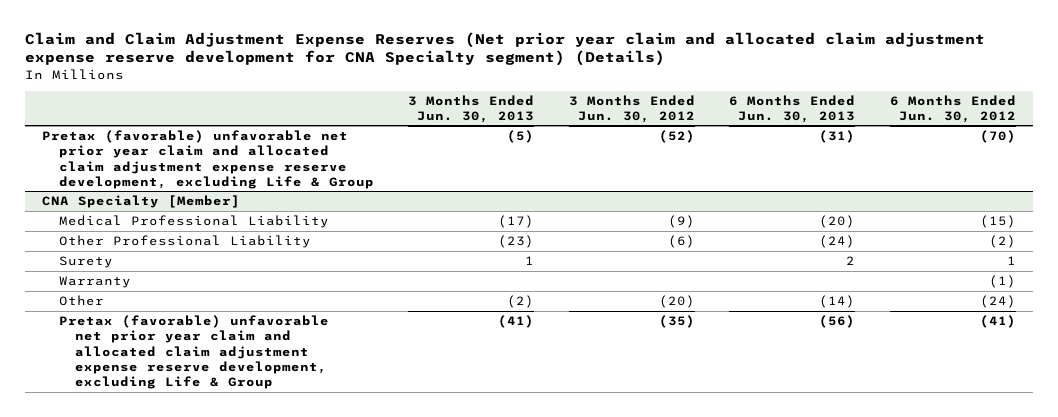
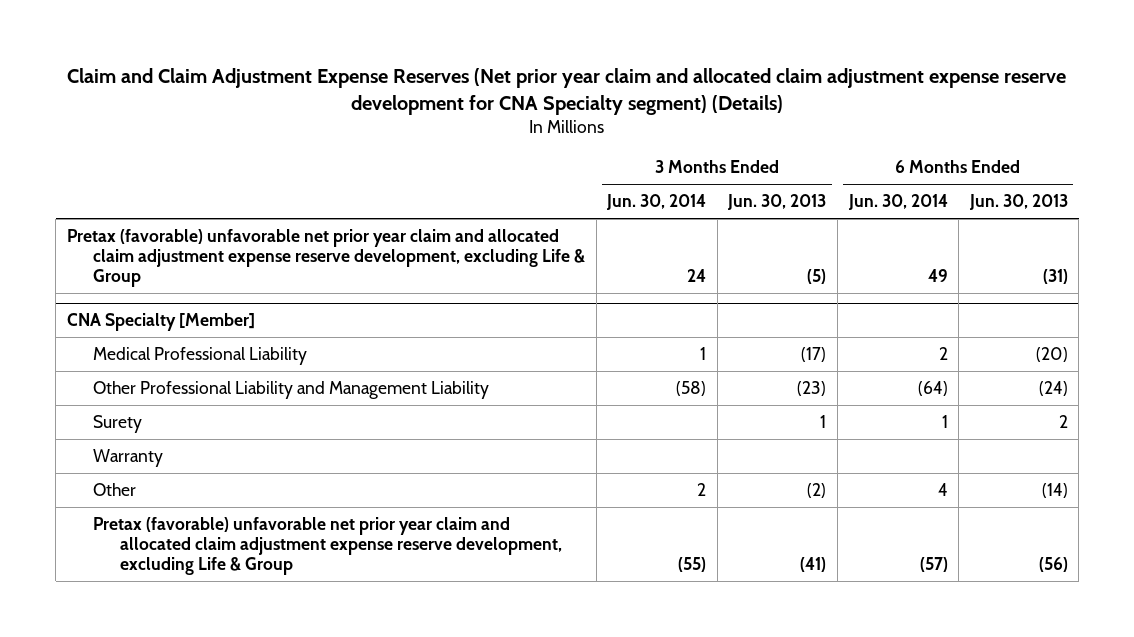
- | 3 Months Ended Jun. 30, 2013 | 3 Months Ended Jun. 30, 2012 | 6 Months Ended Jun. 30, 2013 | 6 Months Ended Jun. 30, 2012
+ | 3 Months Ended Jun. 30, 2014 | 3 Months Ended Jun. 30, 2013 | 6 Months Ended Jun. 30, 2014 | 6 Months Ended Jun. 30, 2013
@ CNA Specialty [Member]
- Other Professional Liability | (23) | (6) | (24) | (2)
+ Other Professional Liability and Management Liability | (58) | (23) | (64) | (24)

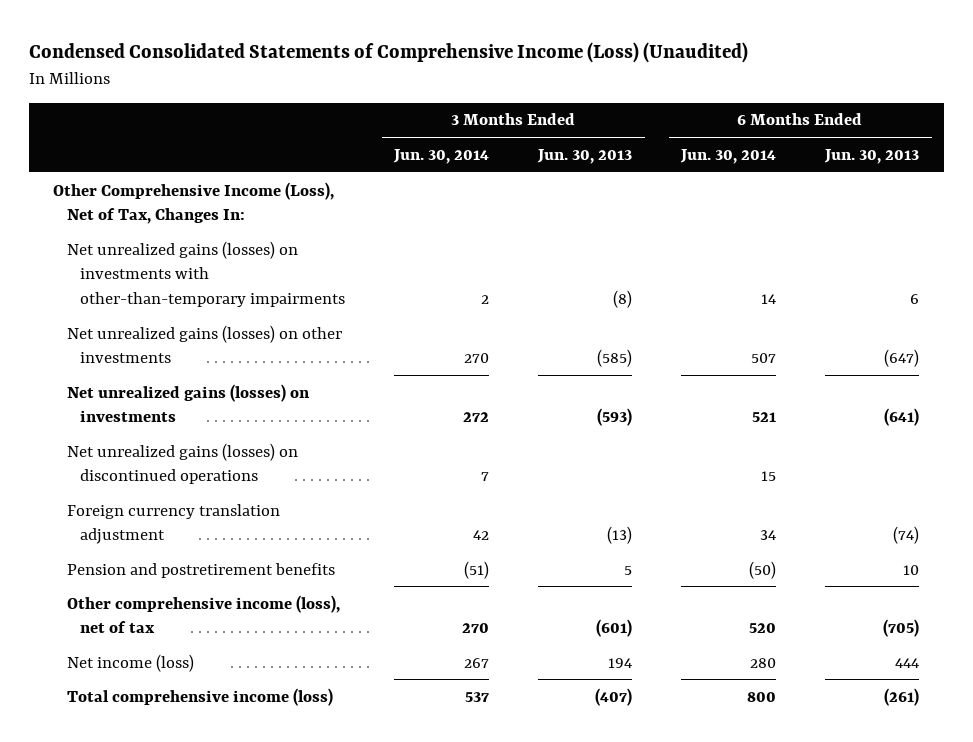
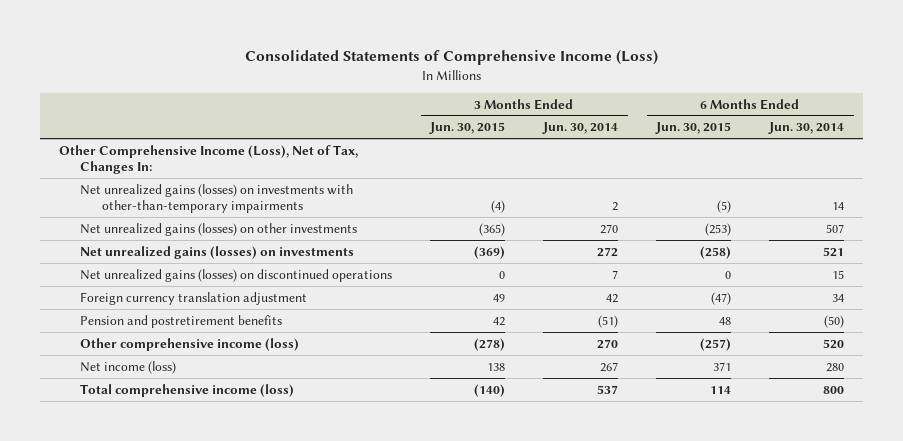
- Condensed Consolidated Statements of Comprehensive Income (Loss) (Unaudited)
+ Consolidated Statements of Comprehensive Income (Loss)
- | 3 Months Ended Jun. 30, 2014 | 3 Months Ended Jun. 30, 2013 | 6 Months Ended Jun. 30, 2014 | 6 Months Ended Jun. 30, 2013
+ | 3 Months Ended Jun. 30, 2015 | 3 Months Ended Jun. 30, 2014 | 6 Months Ended Jun. 30, 2015 | 6 Months Ended Jun. 30, 2014
- Other comprehensive income (loss), net of tax | 270 | (601) | 520 | (705)
+ Other comprehensive income (loss) | (278) | 270 | (257) | 520

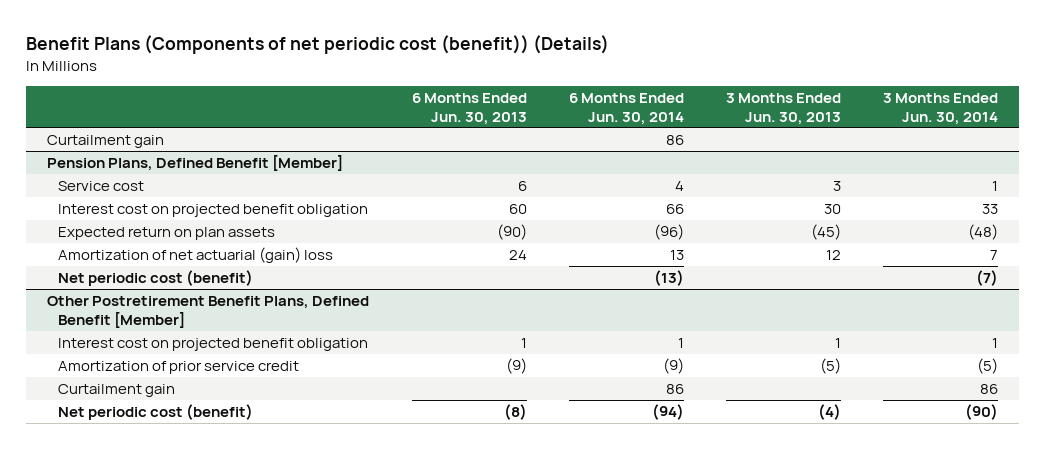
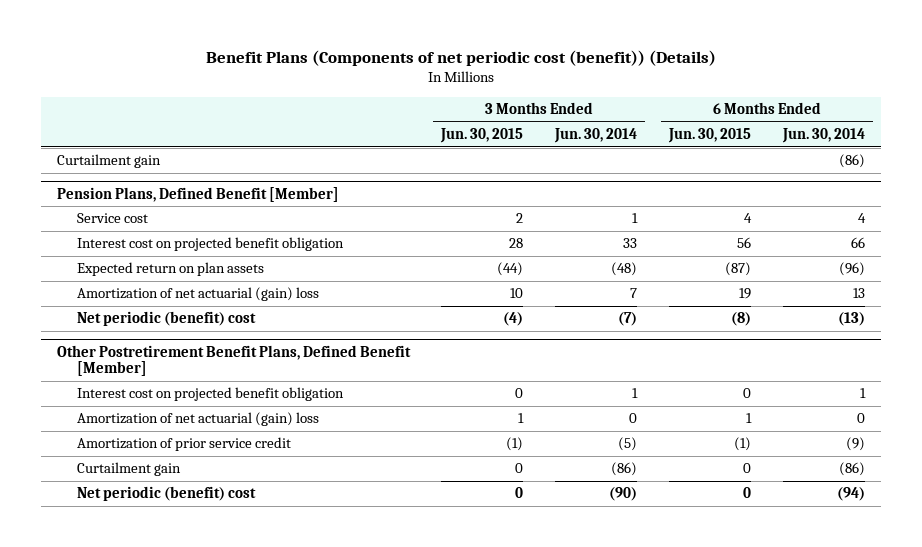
- | 6 Months Ended Jun. 30, 2013 | 6 Months Ended Jun. 30, 2014 | 3 Months Ended Jun. 30, 2013 | 3 Months Ended Jun. 30, 2014
+ | 3 Months Ended Jun. 30, 2015 | 3 Months Ended Jun. 30, 2014 | 6 Months Ended Jun. 30, 2015 | 6 Months Ended Jun. 30, 2014
- Curtailment gain | | 86 | |
+ Curtailment gain | | | | (86)
@ Pension Plans, Defined Benefit [Member]
- Net periodic cost (benefit) | | (13) | | (7)
+ Net periodic (benefit) cost | (4) | (7) | (8) | (13)
@ Other Postretirement Benefit Plans, Defined Benefit [Member]
+ Amortization of net actuarial (gain) loss | 1 | 0 | 1 | 0
- Curtailment gain | | 86 | | 86
- Net periodic cost (benefit) | (8) | (94) | (4) | (90)
+ Curtailment gain | 0 | (86) | 0 | (86)
+ Net periodic (benefit) cost | 0 | (90) | 0 | (94)

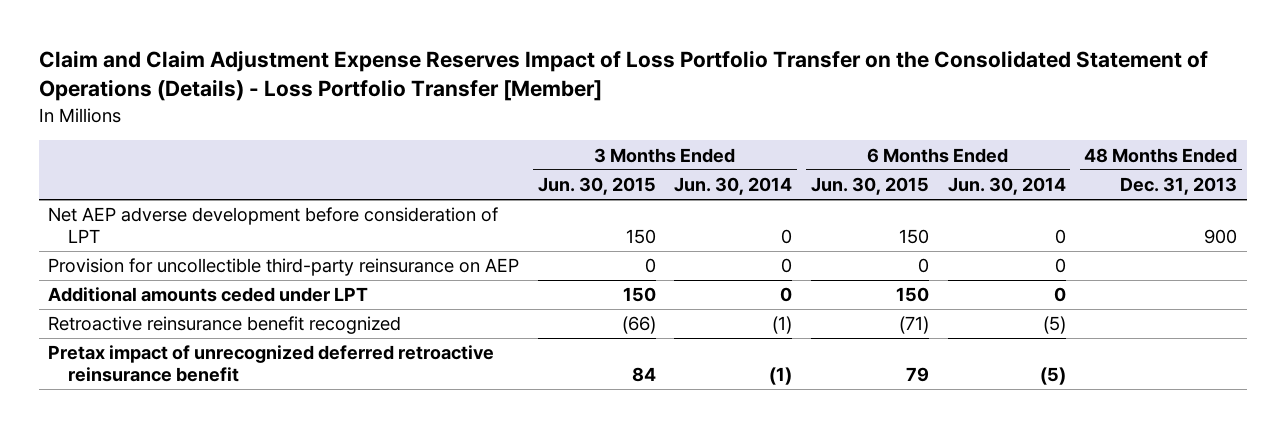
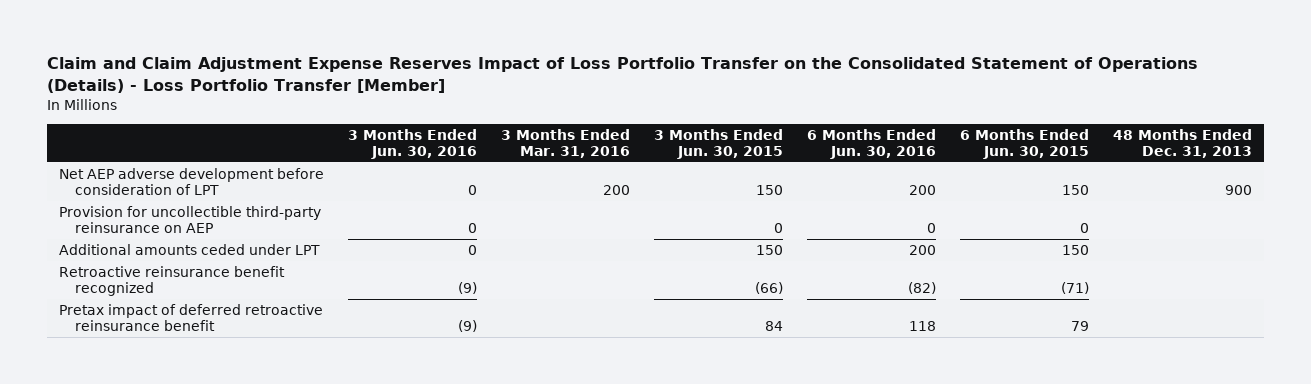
- | 3 Months Ended Jun. 30, 2015 | 3 Months Ended Jun. 30, 2014 | 6 Months Ended Jun. 30, 2015 | 6 Months Ended Jun. 30, 2014 | 48 Months Ended Dec. 31, 2013
+ | 3 Months Ended Jun. 30, 2016 | 3 Months Ended Mar. 31, 2016 | 3 Months Ended Jun. 30, 2015 | 6 Months Ended Jun. 30, 2016 | 6 Months Ended Jun. 30, 2015 | 48 Months Ended Dec. 31, 2013
- Pretax impact of unrecognized deferred retroactive reinsurance benefit | 84 | (1) | 79 | (5) |
+ Pretax impact of deferred retroactive reinsurance benefit | (9) | | 84 | 118 | 79 |

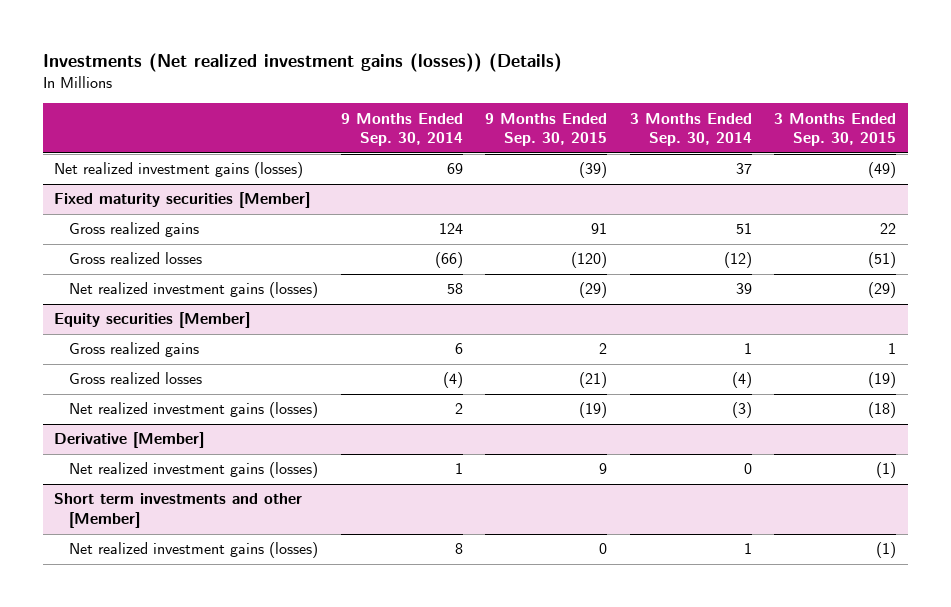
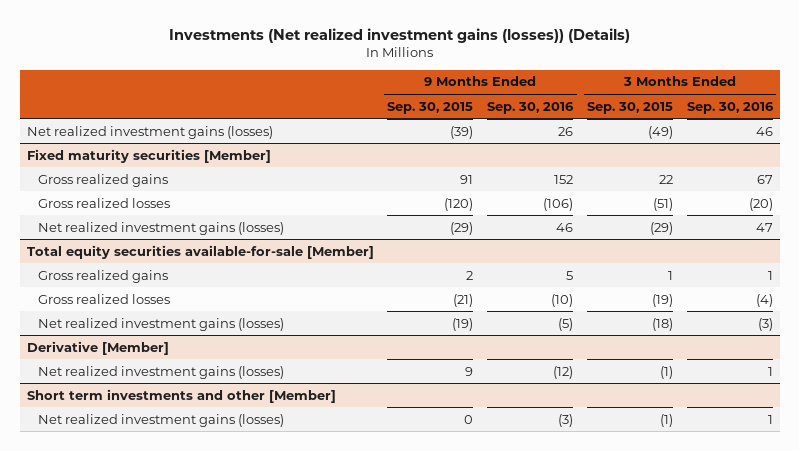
- | 9 Months Ended Sep. 30, 2014 | 9 Months Ended Sep. 30, 2015 | 3 Months Ended Sep. 30, 2014 | 3 Months Ended Sep. 30, 2015
+ | 9 Months Ended Sep. 30, 2015 | 9 Months Ended Sep. 30, 2016 | 3 Months Ended Sep. 30, 2015 | 3 Months Ended Sep. 30, 2016
- Equity securities [Member]
+ Total equity securities available-for-sale [Member]

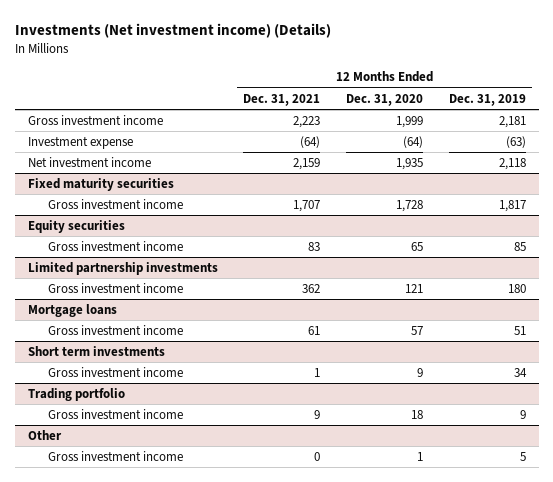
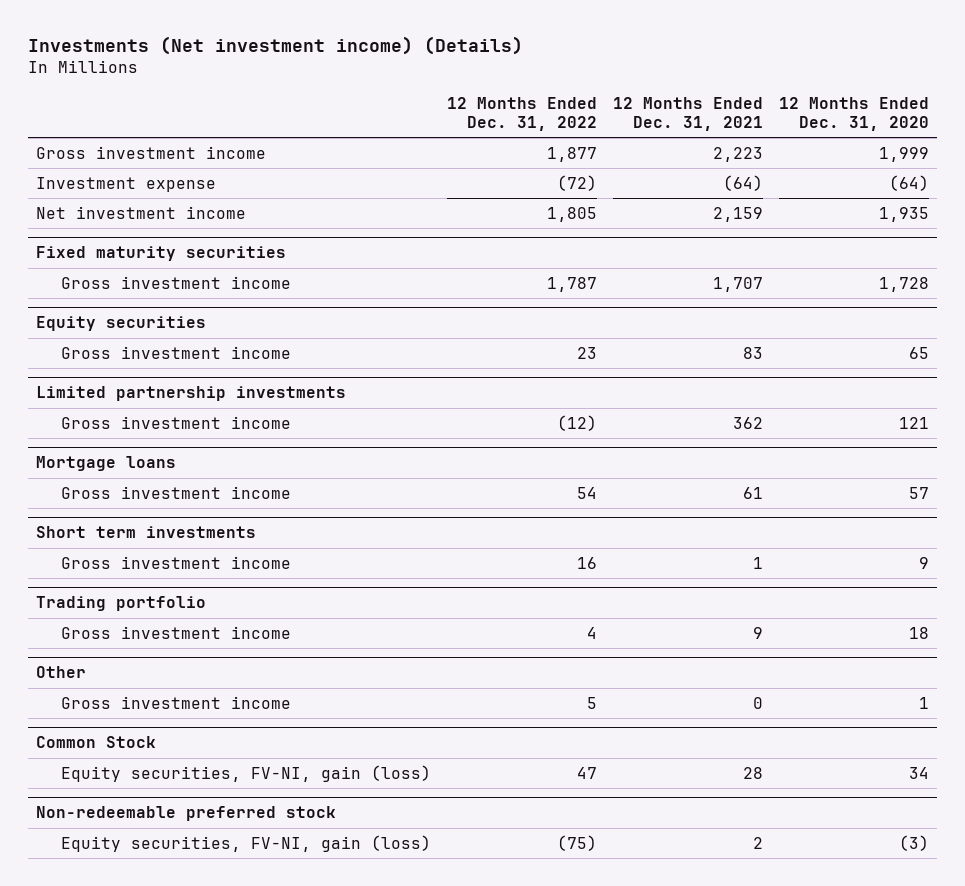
- | 12 Months Ended Dec. 31, 2021 | 12 Months Ended Dec. 31, 2020 | 12 Months Ended Dec. 31, 2019
+ | 12 Months Ended Dec. 31, 2022 | 12 Months Ended Dec. 31, 2021 | 12 Months Ended Dec. 31, 2020
+ Common Stock
+ Equity securities, FV-NI, gain (loss) | 47 | 28 | 34
+ Non-redeemable preferred stock
+ Equity securities, FV-NI, gain (loss) | (75) | 2 | (3)

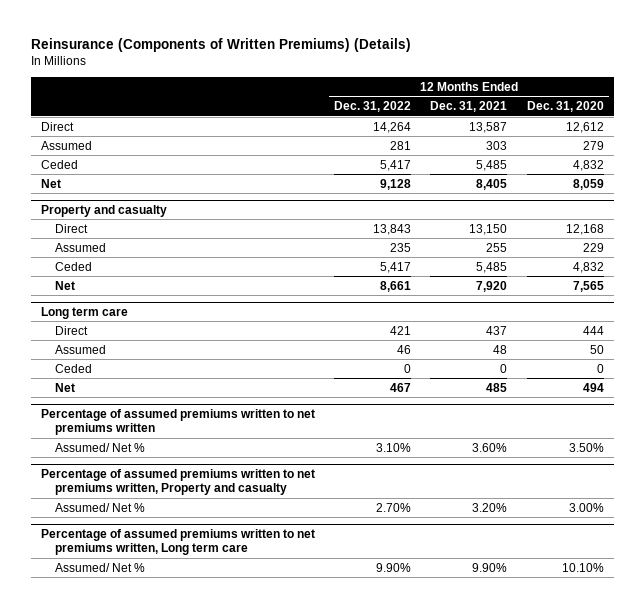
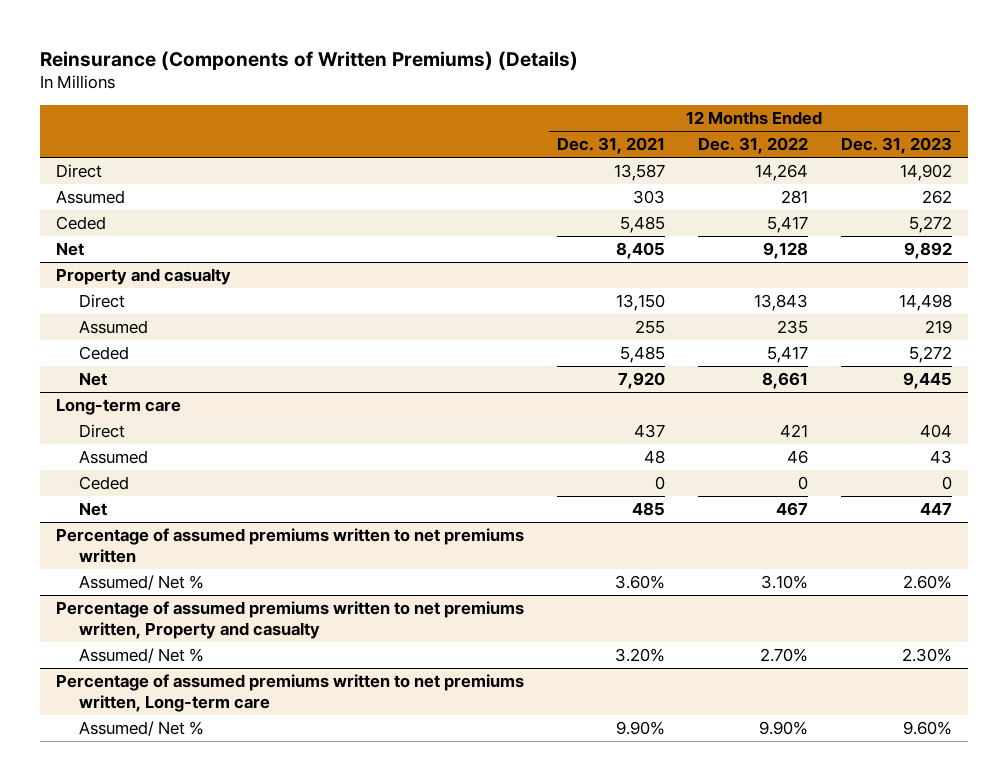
- | 12 Months Ended Dec. 31, 2022 | 12 Months Ended Dec. 31, 2021 | 12 Months Ended Dec. 31, 2020
+ | 12 Months Ended Dec. 31, 2021 | 12 Months Ended Dec. 31, 2022 | 12 Months Ended Dec. 31, 2023
- Long term care
+ Long-term care
- Percentage of assumed premiums written to net premiums written, Long term care
+ Percentage of assumed premiums written to net premiums written, Long-term care

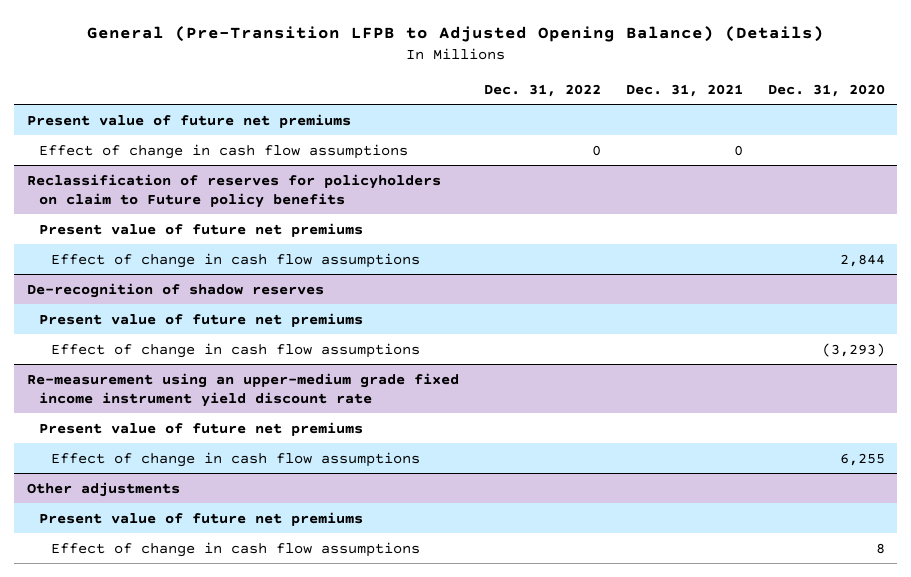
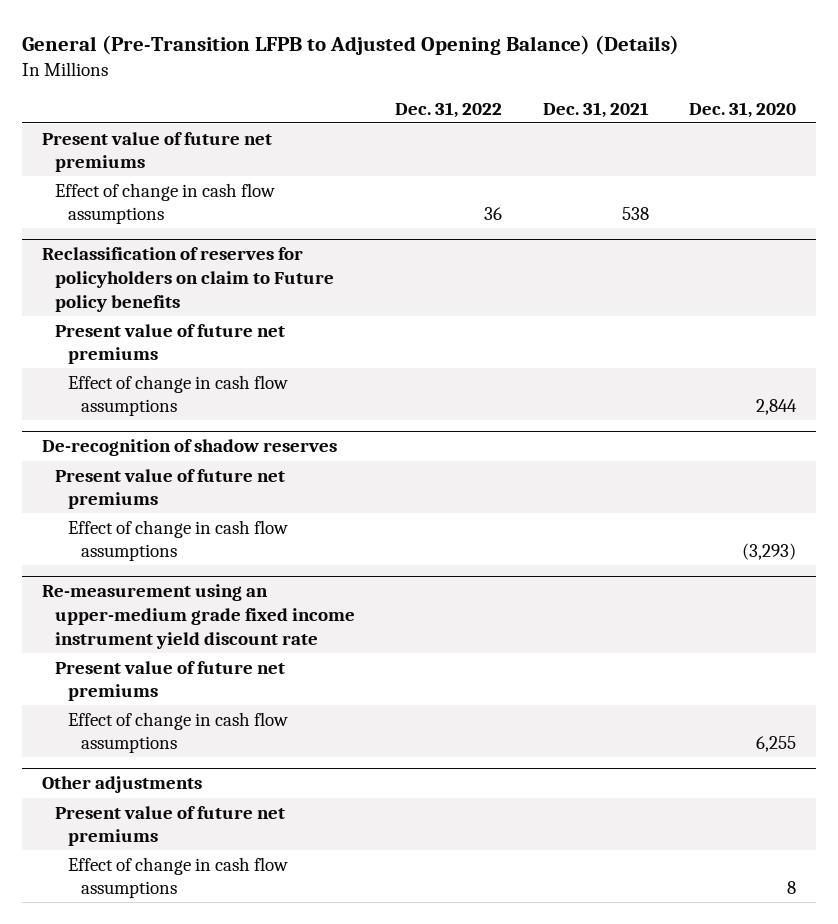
- Effect of change in cash flow assumptions | 0 | 0 |
+ Effect of change in cash flow assumptions | 36 | 538 |

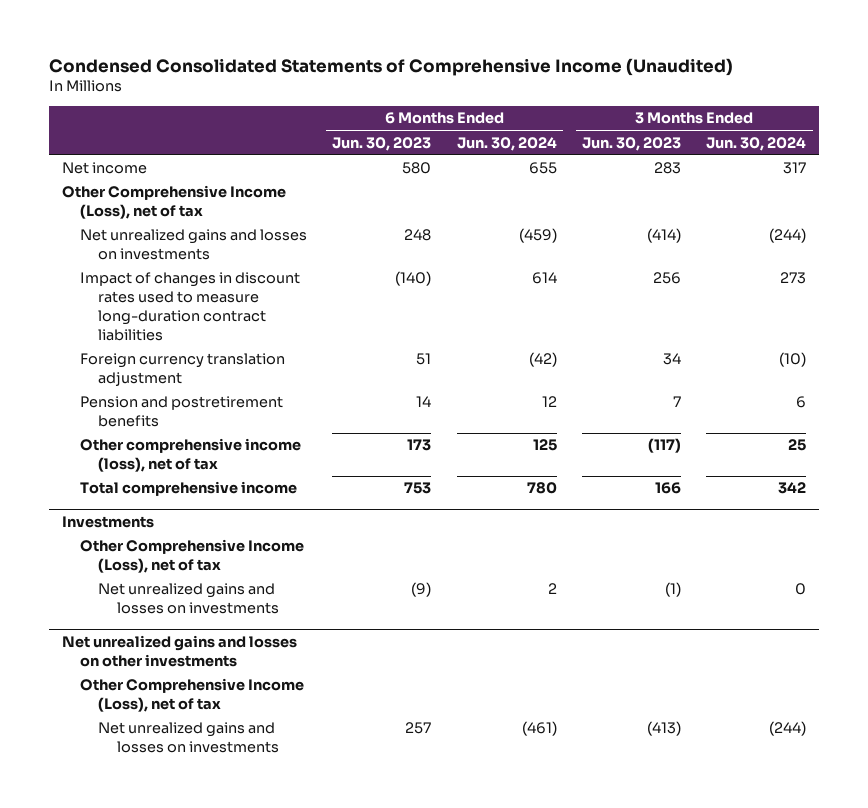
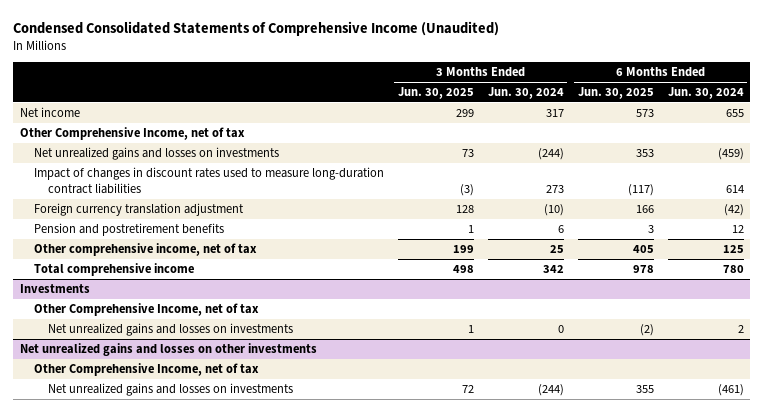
- | 6 Months Ended Jun. 30, 2023 | 6 Months Ended Jun. 30, 2024 | 3 Months Ended Jun. 30, 2023 | 3 Months Ended Jun. 30, 2024
+ | 3 Months Ended Jun. 30, 2025 | 3 Months Ended Jun. 30, 2024 | 6 Months Ended Jun. 30, 2025 | 6 Months Ended Jun. 30, 2024
- Other Comprehensive Income (Loss), net of tax
+ Other Comprehensive Income, net of tax
- Other comprehensive income (loss), net of tax | 173 | 125 | (117) | 25
+ Other comprehensive income, net of tax | 199 | 25 | 405 | 125
@ Investments
- Other Comprehensive Income (Loss), net of tax
+ Other Comprehensive Income, net of tax
@ Net unrealized gains and losses on other investments
- Other Comprehensive Income (Loss), net of tax
+ Other Comprehensive Income, net of tax

